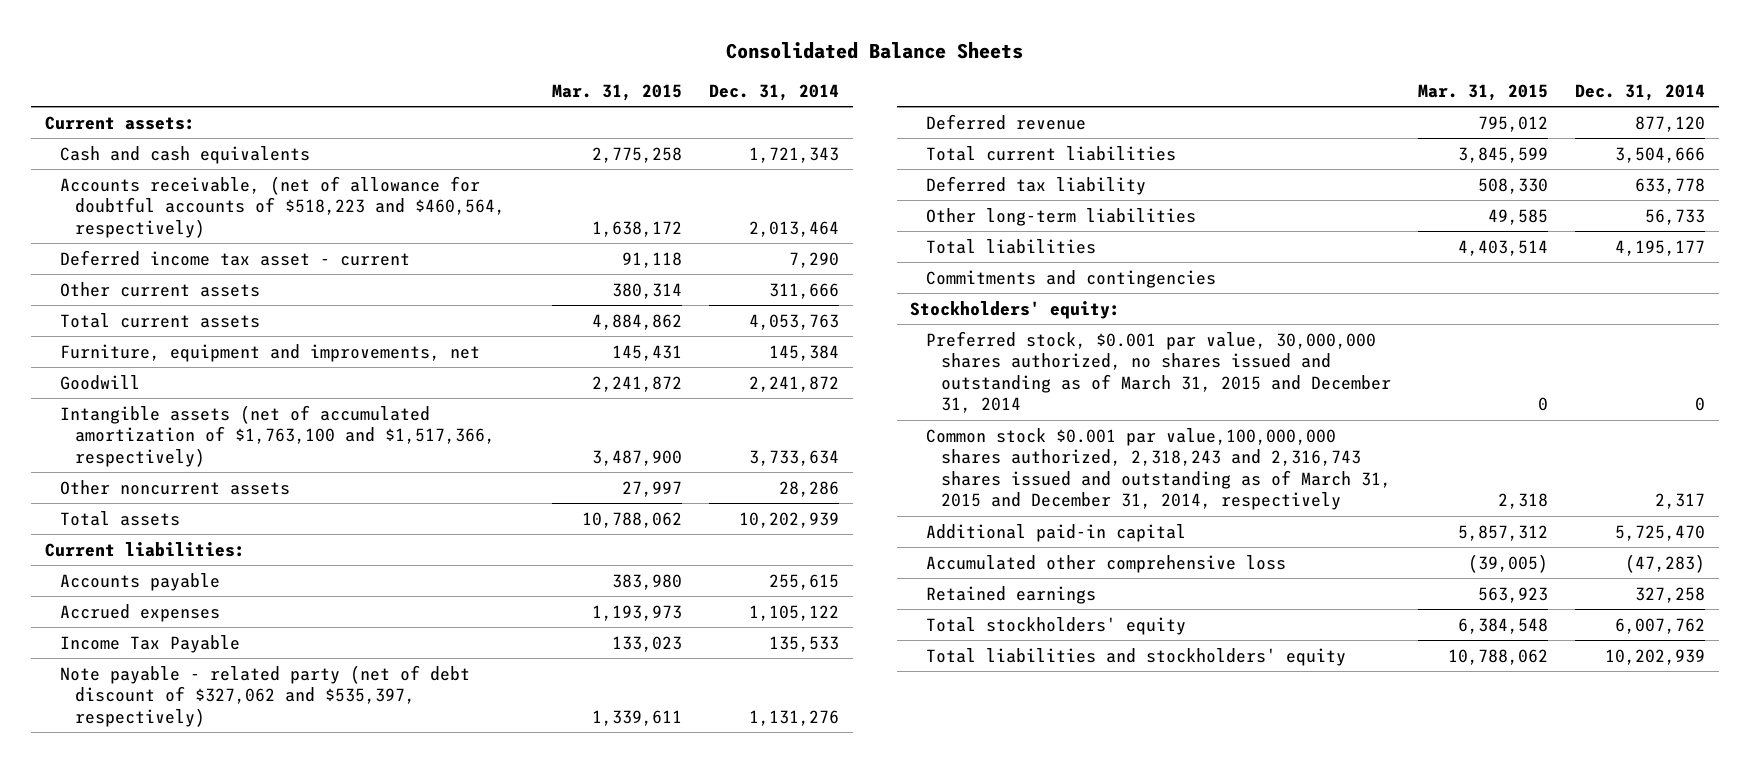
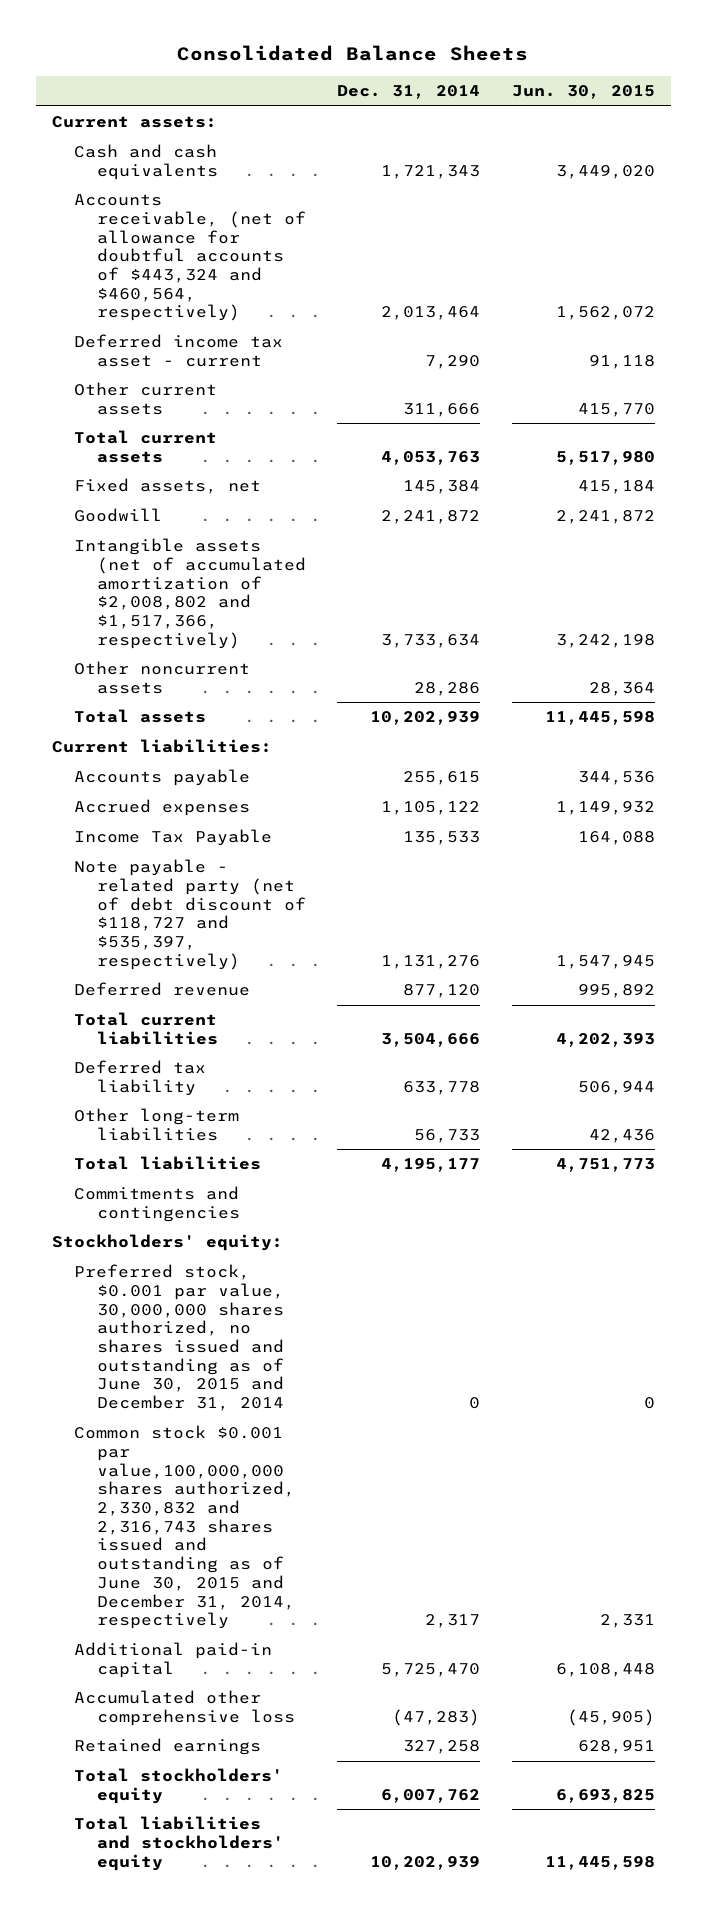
- | Mar. 31, 2015 | Dec. 31, 2014
+ | Dec. 31, 2014 | Jun. 30, 2015
- Accounts receivable, (net of allowance for doubtful accounts of $518,223 and $460,564, respectively) | 1,638,172 | 2,013,464
+ Accounts receivable, (net of allowance for doubtful accounts of $443,324 and $460,564, respectively) | 2,013,464 | 1,562,072
- Furniture, equipment and improvements, net | 145,431 | 145,384
+ Fixed assets, net | 145,384 | 415,184
- Intangible assets (net of accumulated amortization of $1,763,100 and $1,517,366, respectively) | 3,487,900 | 3,733,634
+ Intangible assets (net of accumulated amortization of $2,008,802 and $1,517,366, respectively) | 3,733,634 | 3,242,198
- Note payable - related party (net of debt discount of $327,062 and $535,397, respectively) | 1,339,611 | 1,131,276
+ Note payable - related party (net of debt discount of $118,727 and $535,397, respectively) | 1,131,276 | 1,547,945
- Preferred stock, $0.001 par value, 30,000,000 shares authorized, no shares issued and outstanding as of March 31, 2015 and December 31, 2014 | 0 | 0
- Common stock $0.001 par value,100,000,000 shares authorized, 2,318,243 and 2,316,743 shares issued and outstanding as of March 31, 2015 and December 31, 2014, respectively | 2,318 | 2,317
+ Preferred stock, $0.001 par value, 30,000,000 shares authorized, no shares issued and outstanding as of June 30, 2015 and December 31, 2014 | 0 | 0
+ Common stock $0.001 par value,100,000,000 shares authorized, 2,330,832 and 2,316,743 shares issued and outstanding as of June 30, 2015 and December 31, 2014, respectively | 2,317 | 2,331

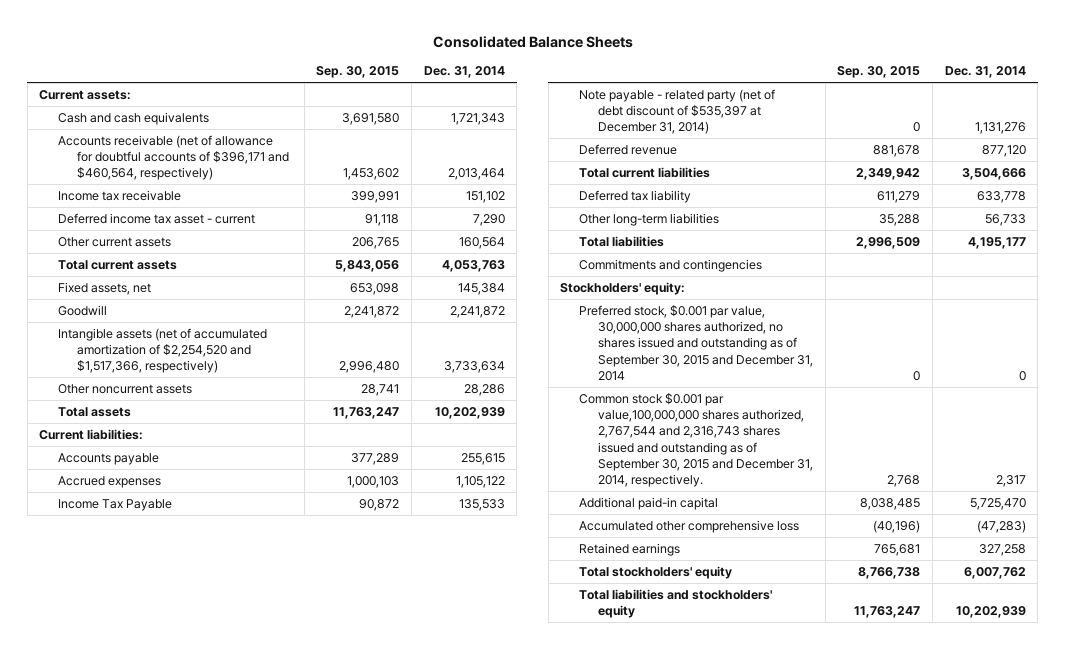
- | Dec. 31, 2014 | Jun. 30, 2015
+ | Sep. 30, 2015 | Dec. 31, 2014
- Accounts receivable, (net of allowance for doubtful accounts of $443,324 and $460,564, respectively) | 2,013,464 | 1,562,072
+ Accounts receivable (net of allowance for doubtful accounts of $396,171 and $460,564, respectively) | 1,453,602 | 2,013,464
+ Income tax receivable | 399,991 | 151,102
- Other current assets | 311,666 | 415,770
+ Other current assets | 206,765 | 160,564
- Intangible assets (net of accumulated amortization of $2,008,802 and $1,517,366, respectively) | 3,733,634 | 3,242,198
+ Intangible assets (net of accumulated amortization of $2,254,520 and $1,517,366, respectively) | 2,996,480 | 3,733,634
- Note payable - related party (net of debt discount of $118,727 and $535,397, respectively) | 1,131,276 | 1,547,945
+ Note payable - related party (net of debt discount of $535,397 at December 31, 2014) | 0 | 1,131,276
- Preferred stock, $0.001 par value, 30,000,000 shares authorized, no shares issued and outstanding as of June 30, 2015 and December 31, 2014 | 0 | 0
- Common stock $0.001 par value,100,000,000 shares authorized, 2,330,832 and 2,316,743 shares issued and outstanding as of June 30, 2015 and December 31, 2014, respectively | 2,317 | 2,331
+ Preferred stock, $0.001 par value, 30,000,000 shares authorized, no shares issued and outstanding as of September 30, 2015 and December 31, 2014 | 0 | 0
+ Common stock $0.001 par value,100,000,000 shares authorized, 2,767,544 and 2,316,743 shares issued and outstanding as of September 30, 2015 and December 31, 2014, respectively. | 2,768 | 2,317

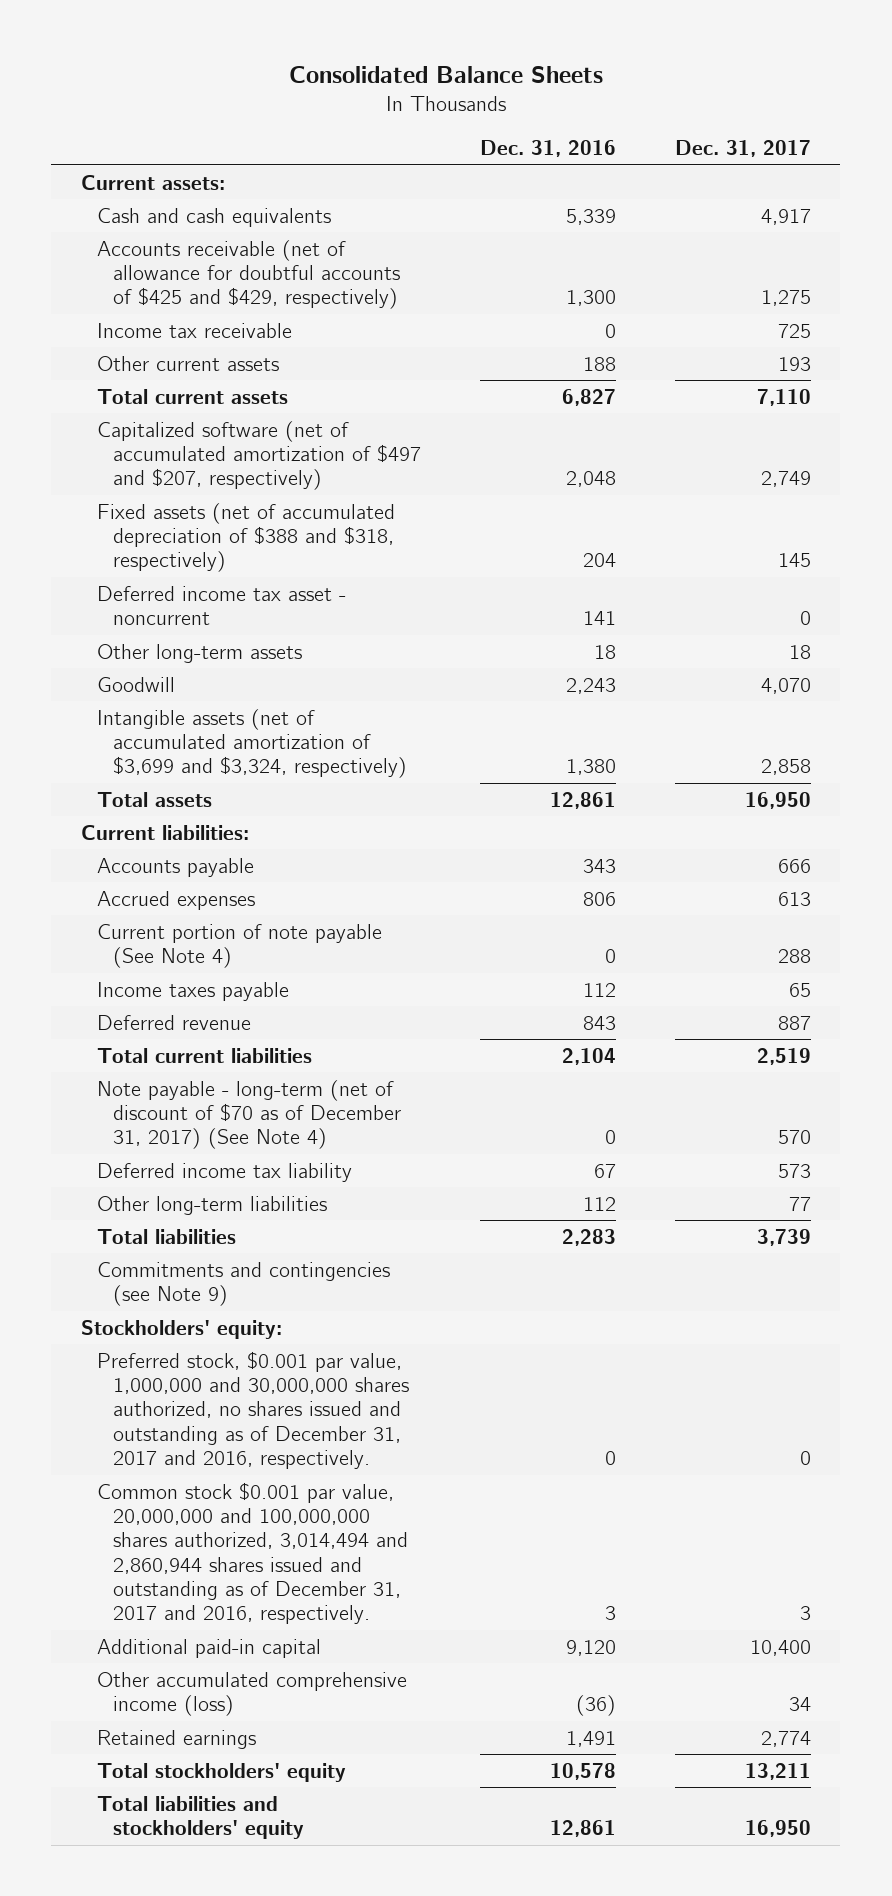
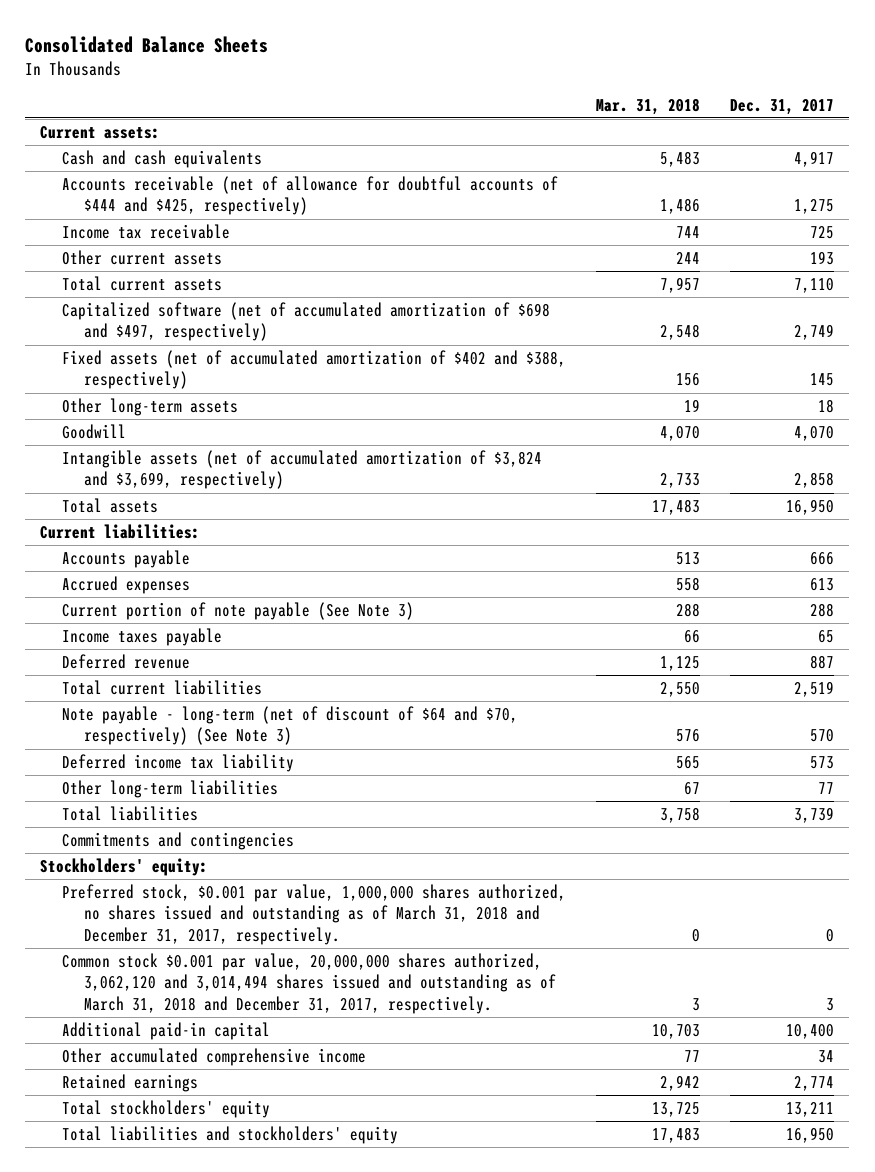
- | Dec. 31, 2016 | Dec. 31, 2017
+ | Mar. 31, 2018 | Dec. 31, 2017
- Accounts receivable (net of allowance for doubtful accounts of $425 and $429, respectively) | 1,300 | 1,275
+ Accounts receivable (net of allowance for doubtful accounts of $444 and $425, respectively) | 1,486 | 1,275
- Capitalized software (net of accumulated amortization of $497 and $207, respectively) | 2,048 | 2,749
- Fixed assets (net of accumulated depreciation of $388 and $318, respectively) | 204 | 145
- Deferred income tax asset - noncurrent | 141 | 0
+ Capitalized software (net of accumulated amortization of $698 and $497, respectively) | 2,548 | 2,749
+ Fixed assets (net of accumulated amortization of $402 and $388, respectively) | 156 | 145
- Intangible assets (net of accumulated amortization of $3,699 and $3,324, respectively) | 1,380 | 2,858
+ Intangible assets (net of accumulated amortization of $3,824 and $3,699, respectively) | 2,733 | 2,858
- Current portion of note payable (See Note 4) | 0 | 288
+ Current portion of note payable (See Note 3) | 288 | 288
- Note payable - long-term (net of discount of $70 as of December 31, 2017) (See Note 4) | 0 | 570
+ Note payable - long-term (net of discount of $64 and $70, respectively) (See Note 3) | 576 | 570
- Commitments and contingencies (see Note 9)
+ Commitments and contingencies
- Preferred stock, $0.001 par value, 1,000,000 and 30,000,000 shares authorized, no shares issued and outstanding as of December 31, 2017 and 2016, respectively. | 0 | 0
- Common stock $0.001 par value, 20,000,000 and 100,000,000 shares authorized, 3,014,494 and 2,860,944 shares issued and outstanding as of December 31, 2017 and 2016, respectively. | 3 | 3
+ Preferred stock, $0.001 par value, 1,000,000 shares authorized, no shares issued and outstanding as of March 31, 2018 and December 31, 2017, respectively. | 0 | 0
+ Common stock $0.001 par value, 20,000,000 shares authorized, 3,062,120 and 3,014,494 shares issued and outstanding as of March 31, 2018 and December 31, 2017, respectively. | 3 | 3
- Other accumulated comprehensive income (loss) | (36) | 34
+ Other accumulated comprehensive income | 77 | 34

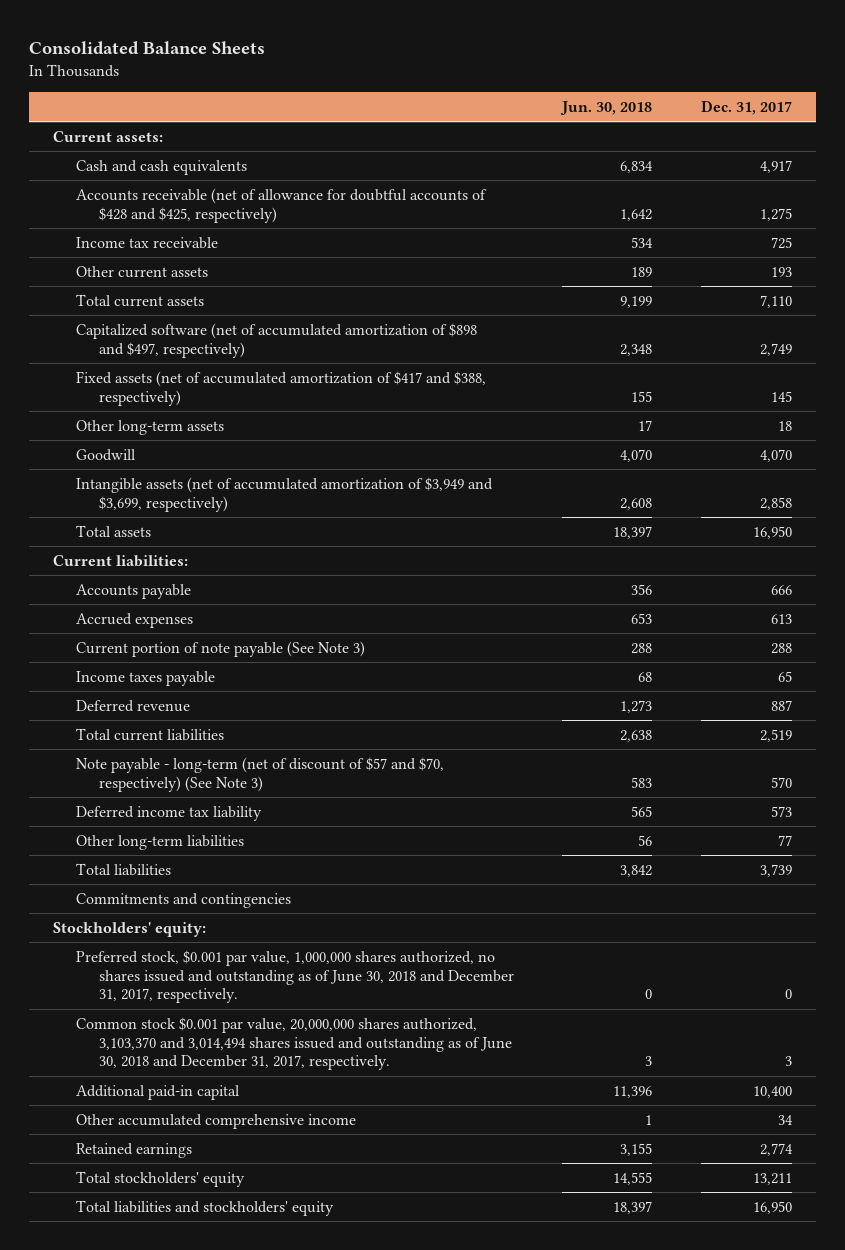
- | Mar. 31, 2018 | Dec. 31, 2017
+ | Jun. 30, 2018 | Dec. 31, 2017
- Accounts receivable (net of allowance for doubtful accounts of $444 and $425, respectively) | 1,486 | 1,275
+ Accounts receivable (net of allowance for doubtful accounts of $428 and $425, respectively) | 1,642 | 1,275
- Capitalized software (net of accumulated amortization of $698 and $497, respectively) | 2,548 | 2,749
- Fixed assets (net of accumulated amortization of $402 and $388, respectively) | 156 | 145
+ Capitalized software (net of accumulated amortization of $898 and $497, respectively) | 2,348 | 2,749
+ Fixed assets (net of accumulated amortization of $417 and $388, respectively) | 155 | 145
- Intangible assets (net of accumulated amortization of $3,824 and $3,699, respectively) | 2,733 | 2,858
+ Intangible assets (net of accumulated amortization of $3,949 and $3,699, respectively) | 2,608 | 2,858
- Note payable - long-term (net of discount of $64 and $70, respectively) (See Note 3) | 576 | 570
+ Note payable - long-term (net of discount of $57 and $70, respectively) (See Note 3) | 583 | 570
- Preferred stock, $0.001 par value, 1,000,000 shares authorized, no shares issued and outstanding as of March 31, 2018 and December 31, 2017, respectively. | 0 | 0
- Common stock $0.001 par value, 20,000,000 shares authorized, 3,062,120 and 3,014,494 shares issued and outstanding as of March 31, 2018 and December 31, 2017, respectively. | 3 | 3
+ Preferred stock, $0.001 par value, 1,000,000 shares authorized, no shares issued and outstanding as of June 30, 2018 and December 31, 2017, respectively. | 0 | 0
+ Common stock $0.001 par value, 20,000,000 shares authorized, 3,103,370 and 3,014,494 shares issued and outstanding as of June 30, 2018 and December 31, 2017, respectively. | 3 | 3

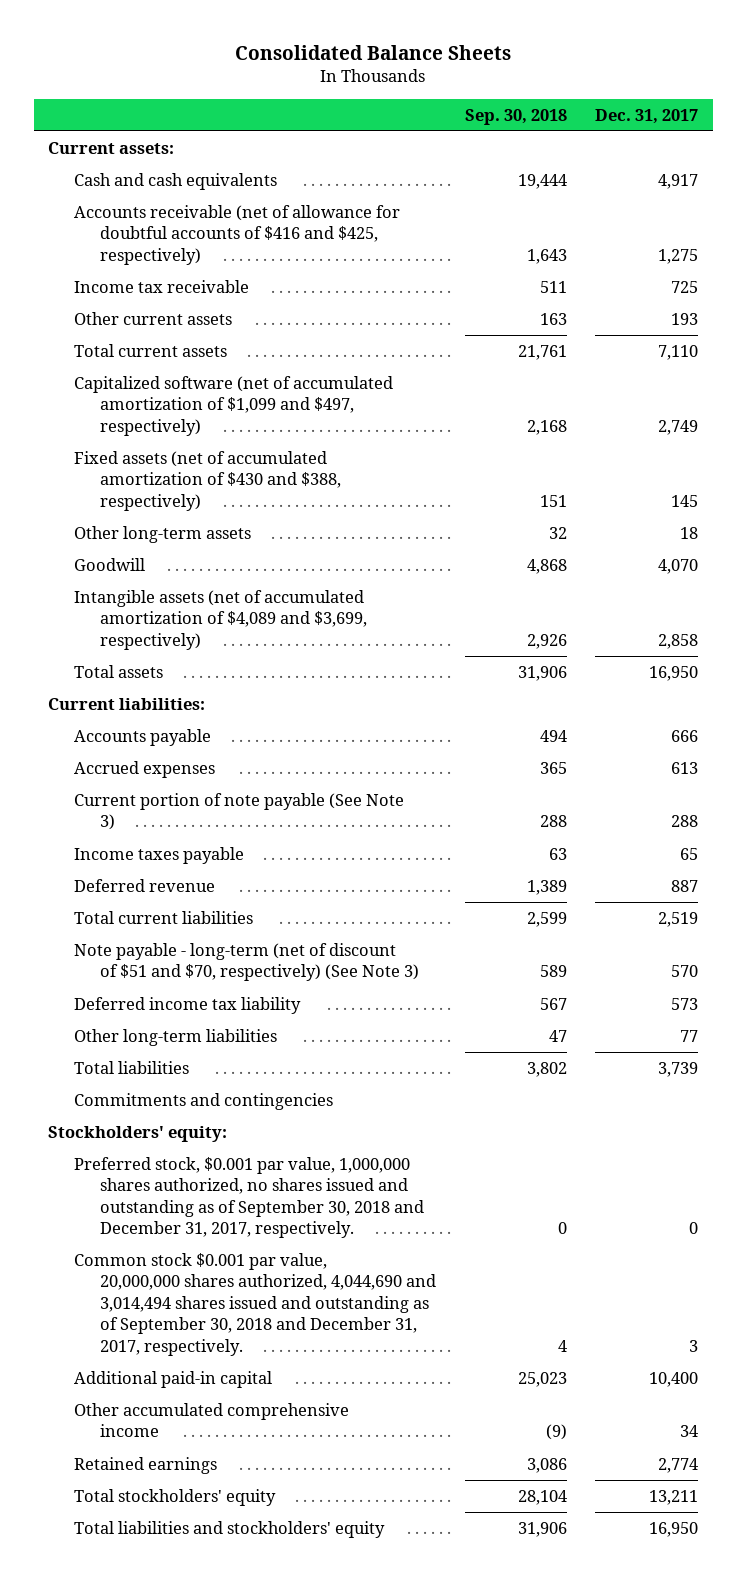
- | Jun. 30, 2018 | Dec. 31, 2017
+ | Sep. 30, 2018 | Dec. 31, 2017
- Accounts receivable (net of allowance for doubtful accounts of $428 and $425, respectively) | 1,642 | 1,275
+ Accounts receivable (net of allowance for doubtful accounts of $416 and $425, respectively) | 1,643 | 1,275
- Capitalized software (net of accumulated amortization of $898 and $497, respectively) | 2,348 | 2,749
- Fixed assets (net of accumulated amortization of $417 and $388, respectively) | 155 | 145
+ Capitalized software (net of accumulated amortization of $1,099 and $497, respectively) | 2,168 | 2,749
+ Fixed assets (net of accumulated amortization of $430 and $388, respectively) | 151 | 145
- Intangible assets (net of accumulated amortization of $3,949 and $3,699, respectively) | 2,608 | 2,858
+ Intangible assets (net of accumulated amortization of $4,089 and $3,699, respectively) | 2,926 | 2,858
- Note payable - long-term (net of discount of $57 and $70, respectively) (See Note 3) | 583 | 570
+ Note payable - long-term (net of discount of $51 and $70, respectively) (See Note 3) | 589 | 570
- Preferred stock, $0.001 par value, 1,000,000 shares authorized, no shares issued and outstanding as of June 30, 2018 and December 31, 2017, respectively. | 0 | 0
- Common stock $0.001 par value, 20,000,000 shares authorized, 3,103,370 and 3,014,494 shares issued and outstanding as of June 30, 2018 and December 31, 2017, respectively. | 3 | 3
+ Preferred stock, $0.001 par value, 1,000,000 shares authorized, no shares issued and outstanding as of September 30, 2018 and December 31, 2017, respectively. | 0 | 0
+ Common stock $0.001 par value, 20,000,000 shares authorized, 4,044,690 and 3,014,494 shares issued and outstanding as of September 30, 2018 and December 31, 2017, respectively. | 4 | 3

